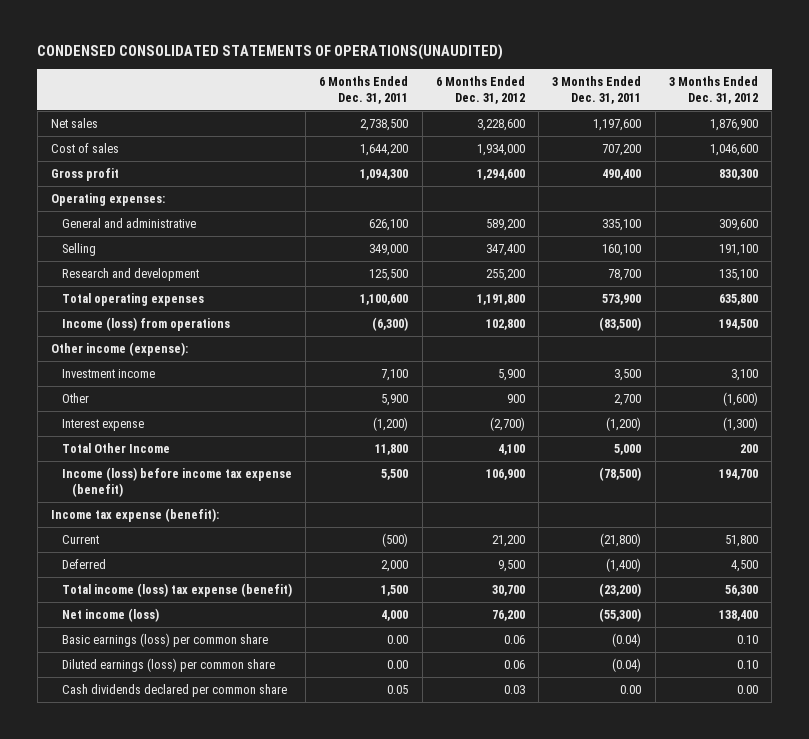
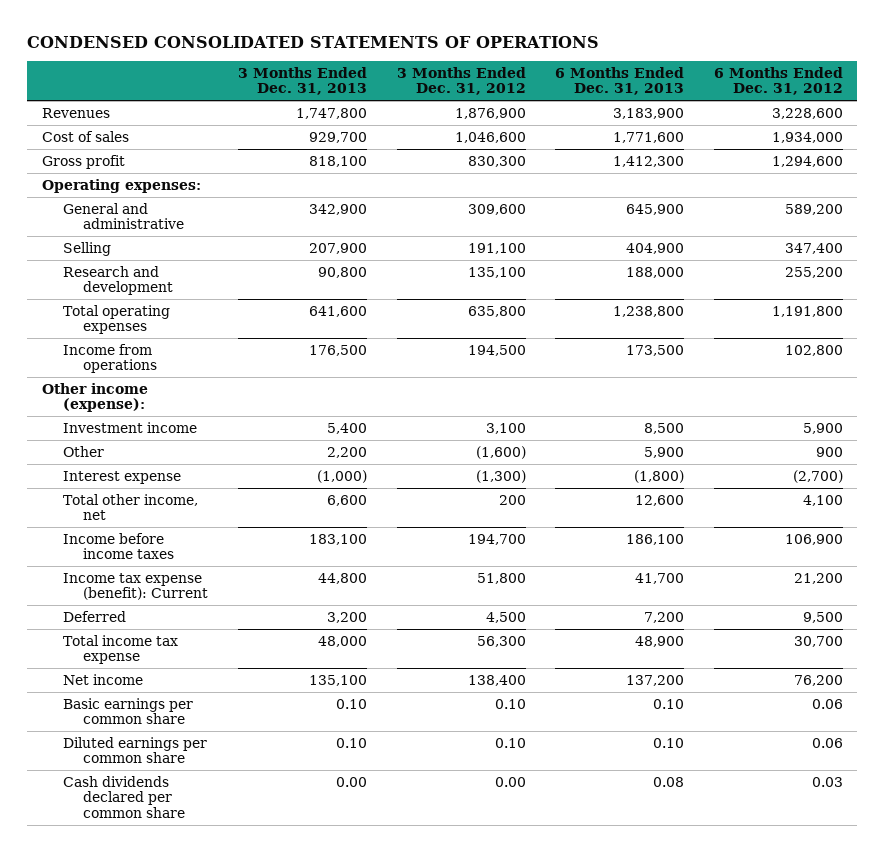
- CONDENSED CONSOLIDATED STATEMENTS OF OPERATIONS(UNAUDITED)
+ CONDENSED CONSOLIDATED STATEMENTS OF OPERATIONS
- | 6 Months Ended Dec. 31, 2011 | 6 Months Ended Dec. 31, 2012 | 3 Months Ended Dec. 31, 2011 | 3 Months Ended Dec. 31, 2012
+ | 3 Months Ended Dec. 31, 2013 | 3 Months Ended Dec. 31, 2012 | 6 Months Ended Dec. 31, 2013 | 6 Months Ended Dec. 31, 2012
- Net sales | 2,738,500 | 3,228,600 | 1,197,600 | 1,876,900
+ Revenues | 1,747,800 | 1,876,900 | 3,183,900 | 3,228,600
- Income (loss) from operations | (6,300) | 102,800 | (83,500) | 194,500
+ Income from operations | 176,500 | 194,500 | 173,500 | 102,800
- Total Other Income | 11,800 | 4,100 | 5,000 | 200
- Income (loss) before income tax expense (benefit) | 5,500 | 106,900 | (78,500) | 194,700
- Income tax expense (benefit):
- Current | (500) | 21,200 | (21,800) | 51,800
+ Total other income, net | 6,600 | 200 | 12,600 | 4,100
+ Income before income taxes | 183,100 | 194,700 | 186,100 | 106,900
+ Income tax expense (benefit): Current | 44,800 | 51,800 | 41,700 | 21,200
- Total income (loss) tax expense (benefit) | 1,500 | 30,700 | (23,200) | 56,300
- Net income (loss) | 4,000 | 76,200 | (55,300) | 138,400
- Basic earnings (loss) per common share | 0.00 | 0.06 | (0.04) | 0.10
- Diluted earnings (loss) per common share | 0.00 | 0.06 | (0.04) | 0.10
+ Total income tax expense | 48,000 | 56,300 | 48,900 | 30,700
+ Net income | 135,100 | 138,400 | 137,200 | 76,200
+ Basic earnings per common share | 0.10 | 0.10 | 0.10 | 0.06
+ Diluted earnings per common share | 0.10 | 0.10 | 0.10 | 0.06

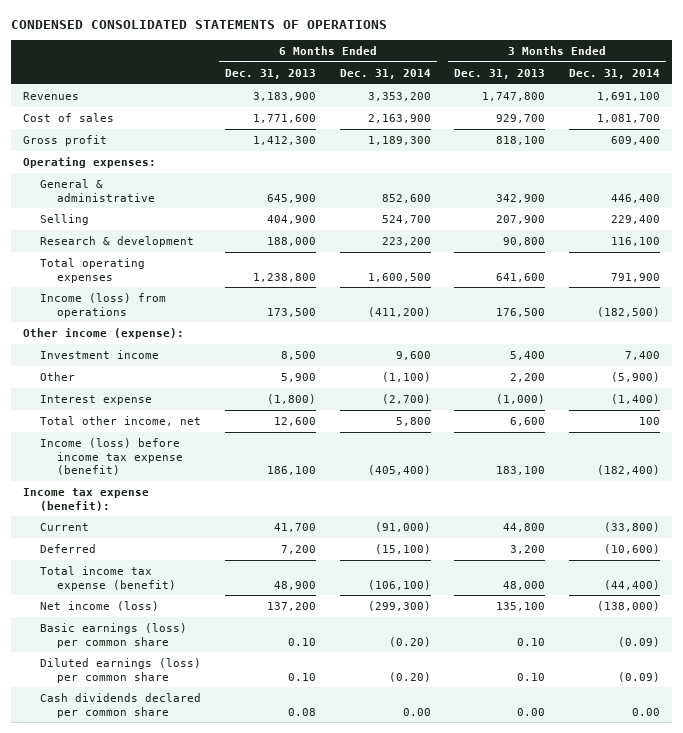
- | 3 Months Ended Dec. 31, 2013 | 3 Months Ended Dec. 31, 2012 | 6 Months Ended Dec. 31, 2013 | 6 Months Ended Dec. 31, 2012
+ | 6 Months Ended Dec. 31, 2013 | 6 Months Ended Dec. 31, 2014 | 3 Months Ended Dec. 31, 2013 | 3 Months Ended Dec. 31, 2014
- General and administrative | 342,900 | 309,600 | 645,900 | 589,200
+ General & administrative | 645,900 | 852,600 | 342,900 | 446,400
- Research and development | 90,800 | 135,100 | 188,000 | 255,200
+ Research & development | 188,000 | 223,200 | 90,800 | 116,100
- Income from operations | 176,500 | 194,500 | 173,500 | 102,800
+ Income (loss) from operations | 173,500 | (411,200) | 176,500 | (182,500)
- Income before income taxes | 183,100 | 194,700 | 186,100 | 106,900
- Income tax expense (benefit): Current | 44,800 | 51,800 | 41,700 | 21,200
+ Income (loss) before income tax expense (benefit) | 186,100 | (405,400) | 183,100 | (182,400)
+ Income tax expense (benefit):
+ Current | 41,700 | (91,000) | 44,800 | (33,800)
- Total income tax expense | 48,000 | 56,300 | 48,900 | 30,700
- Net income | 135,100 | 138,400 | 137,200 | 76,200
- Basic earnings per common share | 0.10 | 0.10 | 0.10 | 0.06
- Diluted earnings per common share | 0.10 | 0.10 | 0.10 | 0.06
+ Total income tax expense (benefit) | 48,900 | (106,100) | 48,000 | (44,400)
+ Net income (loss) | 137,200 | (299,300) | 135,100 | (138,000)
+ Basic earnings (loss) per common share | 0.10 | (0.20) | 0.10 | (0.09)
+ Diluted earnings (loss) per common share | 0.10 | (0.20) | 0.10 | (0.09)

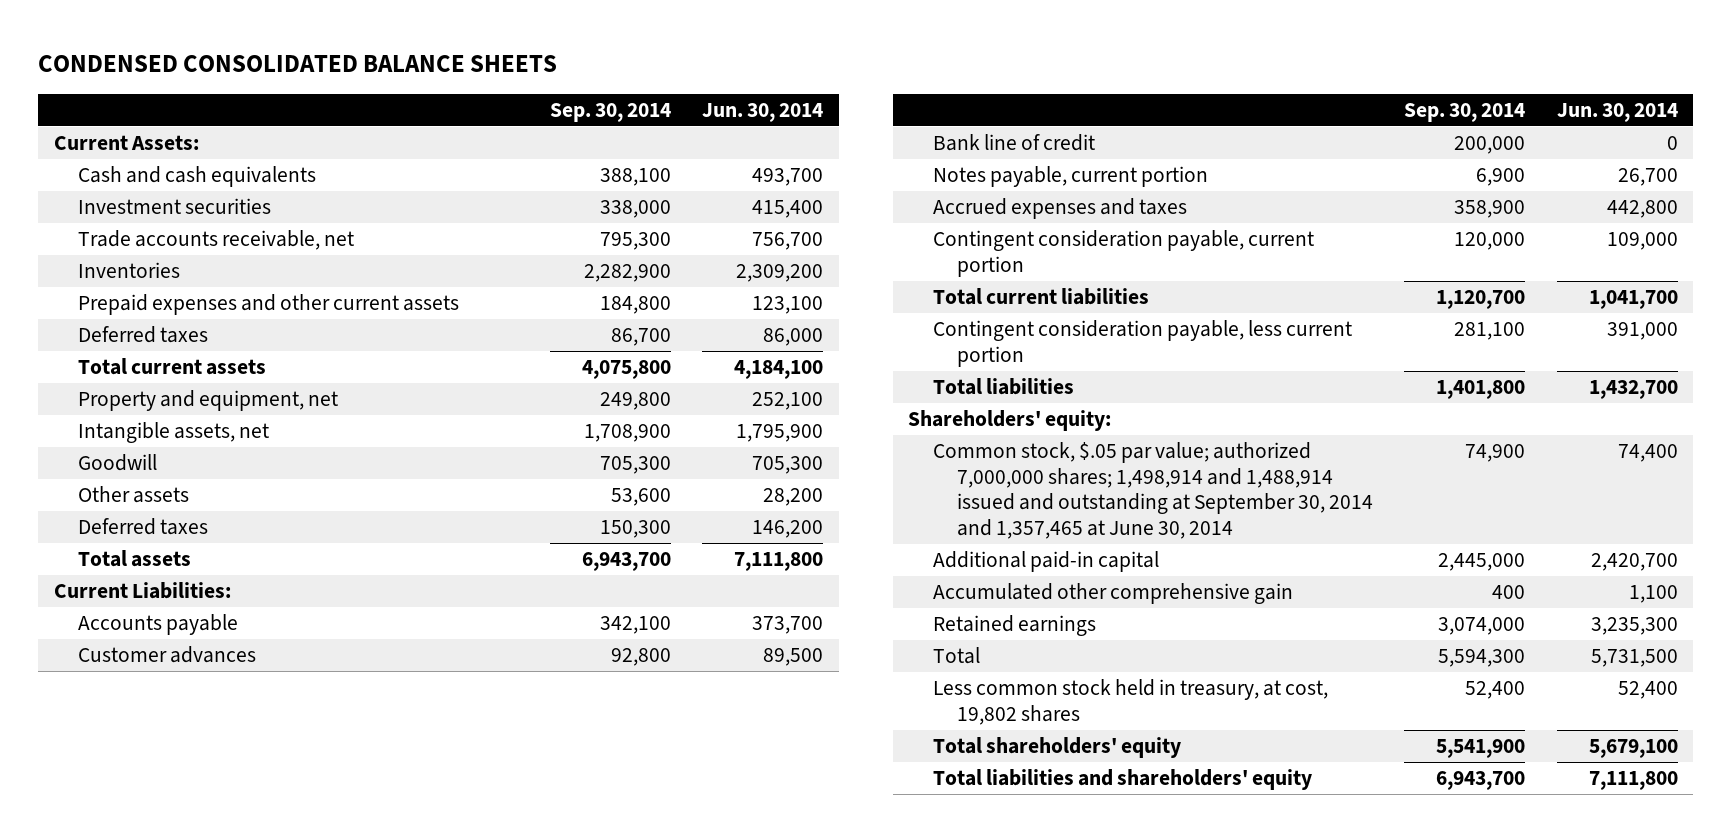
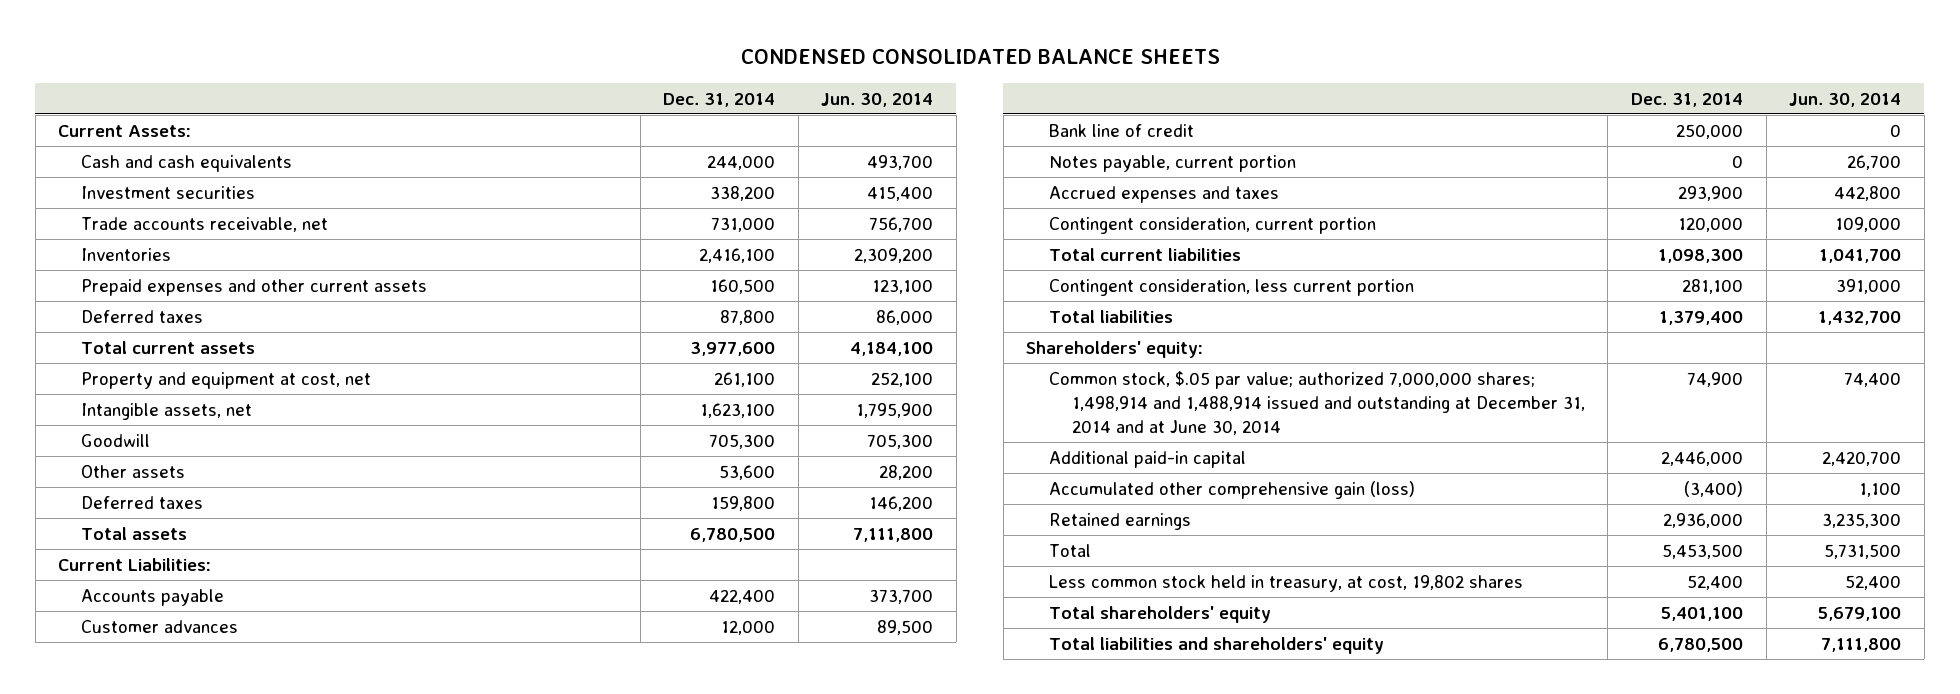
- | Sep. 30, 2014 | Jun. 30, 2014
+ | Dec. 31, 2014 | Jun. 30, 2014
- Property and equipment, net | 249,800 | 252,100
+ Property and equipment at cost, net | 261,100 | 252,100
- Contingent consideration payable, current portion | 120,000 | 109,000
+ Contingent consideration, current portion | 120,000 | 109,000
- Contingent consideration payable, less current portion | 281,100 | 391,000
+ Contingent consideration, less current portion | 281,100 | 391,000
- Common stock, $.05 par value; authorized 7,000,000 shares; 1,498,914 and 1,488,914 issued and outstanding at September 30, 2014 and 1,357,465 at June 30, 2014 | 74,900 | 74,400
+ Common stock, $.05 par value; authorized 7,000,000 shares; 1,498,914 and 1,488,914 issued and outstanding at December 31, 2014 and at June 30, 2014 | 74,900 | 74,400
- Accumulated other comprehensive gain | 400 | 1,100
+ Accumulated other comprehensive gain (loss) | (3,400) | 1,100

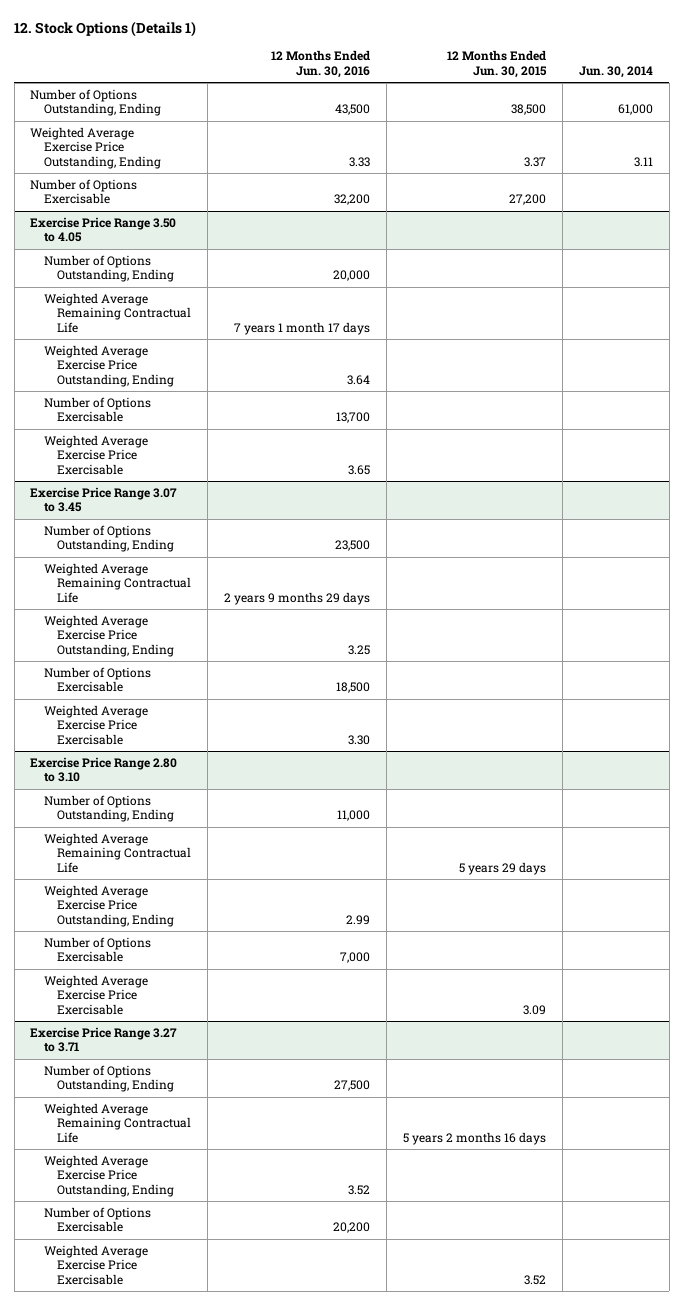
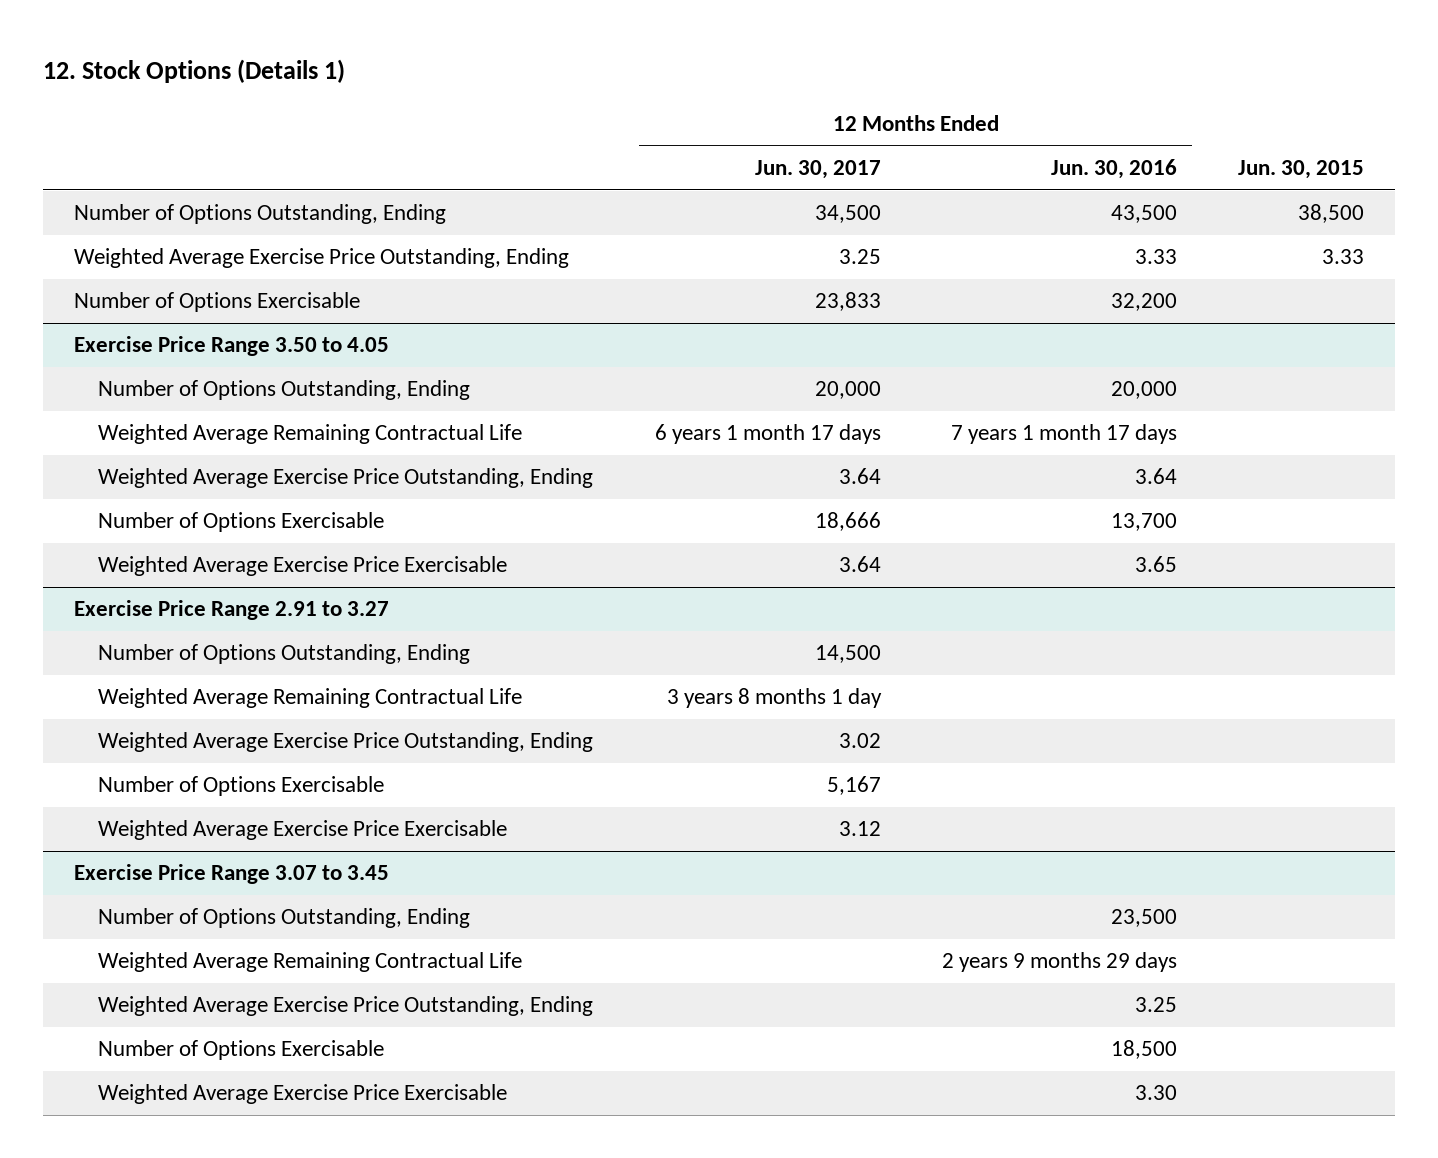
- | 12 Months Ended Jun. 30, 2016 | 12 Months Ended Jun. 30, 2015 | Jun. 30, 2014
+ | 12 Months Ended Jun. 30, 2017 | 12 Months Ended Jun. 30, 2016 | Jun. 30, 2015
+ Exercise Price Range 2.91 to 3.27
+ Number of Options Outstanding, Ending | 14,500 | |
+ Weighted Average Remaining Contractual Life | 3 years 8 months 1 day | |
+ Weighted Average Exercise Price Outstanding, Ending | 3.02 | |
+ Number of Options Exercisable | 5,167 | |
+ Weighted Average Exercise Price Exercisable | 3.12 | |
- Exercise Price Range 2.80 to 3.10
- Number of Options Outstanding, Ending | 11,000 | |
- Weighted Average Remaining Contractual Life | | 5 years 29 days |
- Weighted Average Exercise Price Outstanding, Ending | 2.99 | |
- Number of Options Exercisable | 7,000 | |
- Weighted Average Exercise Price Exercisable | | 3.09 |
- Exercise Price Range 3.27 to 3.71
- Number of Options Outstanding, Ending | 27,500 | |
- Weighted Average Remaining Contractual Life | | 5 years 2 months 16 days |
- Weighted Average Exercise Price Outstanding, Ending | 3.52 | |
- Number of Options Exercisable | 20,200 | |
- Weighted Average Exercise Price Exercisable | | 3.52 |

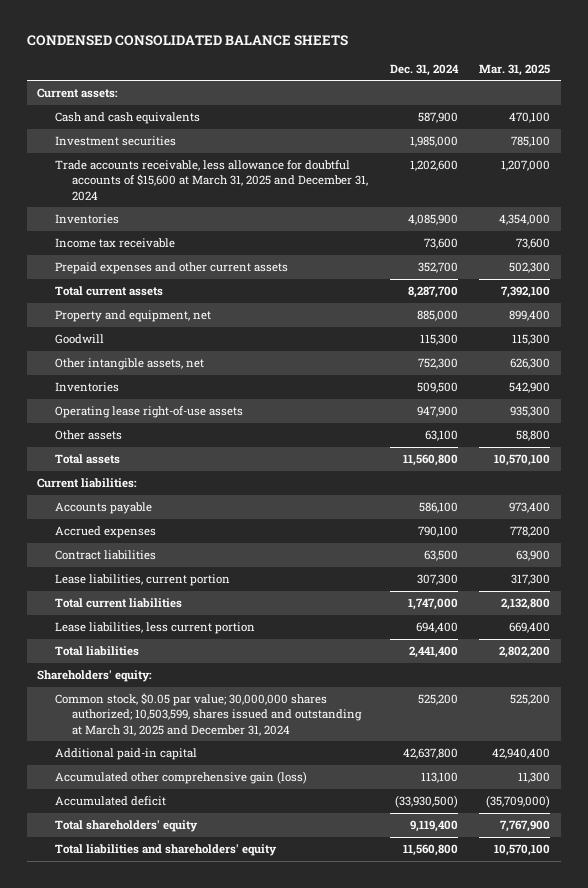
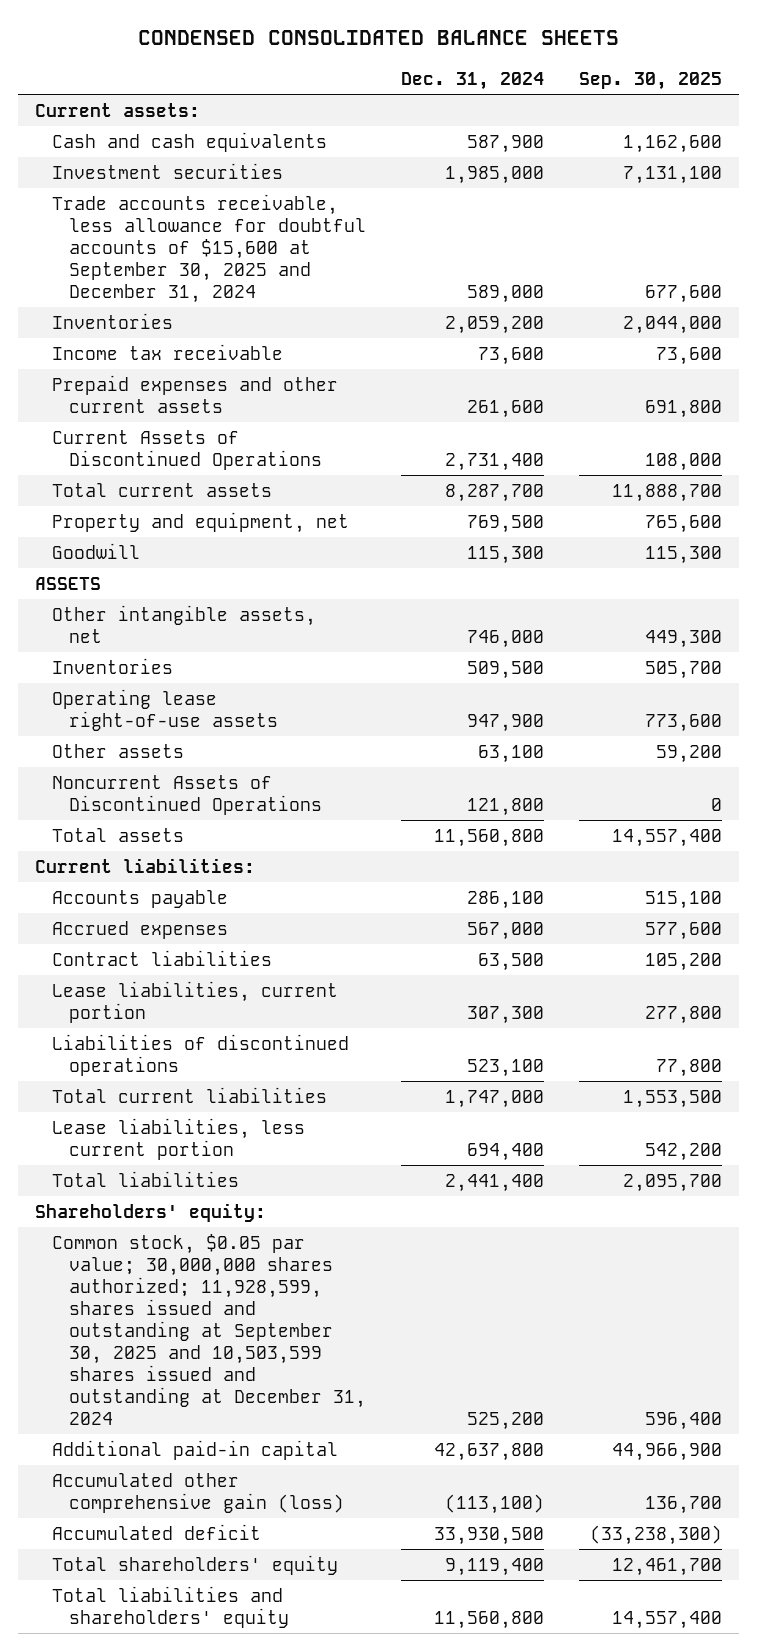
- | Dec. 31, 2024 | Mar. 31, 2025
+ | Dec. 31, 2024 | Sep. 30, 2025
- Trade accounts receivable, less allowance for doubtful accounts of $15,600 at March 31, 2025 and December 31, 2024 | 1,202,600 | 1,207,000
- Inventories | 4,085,900 | 4,354,000
+ Trade accounts receivable, less allowance for doubtful accounts of $15,600 at September 30, 2025 and December 31, 2024 | 589,000 | 677,600
+ Inventories | 2,059,200 | 2,044,000
- Prepaid expenses and other current assets | 352,700 | 502,300
+ Prepaid expenses and other current assets | 261,600 | 691,800
+ Current Assets of Discontinued Operations | 2,731,400 | 108,000
- Property and equipment, net | 885,000 | 899,400
+ Property and equipment, net | 769,500 | 765,600
- Other intangible assets, net | 752,300 | 626,300
+ ASSETS
+ Other intangible assets, net | 746,000 | 449,300
+ Noncurrent Assets of Discontinued Operations | 121,800 | 0
- Accounts payable | 586,100 | 973,400
- Accrued expenses | 790,100 | 778,200
+ Accounts payable | 286,100 | 515,100
+ Accrued expenses | 567,000 | 577,600
+ Liabilities of discontinued operations | 523,100 | 77,800
- Common stock, $0.05 par value; 30,000,000 shares authorized; 10,503,599, shares issued and outstanding at March 31, 2025 and December 31, 2024 | 525,200 | 525,200
+ Common stock, $0.05 par value; 30,000,000 shares authorized; 11,928,599, shares issued and outstanding at September 30, 2025 and 10,503,599 shares issued and outstanding at December 31, 2024 | 525,200 | 596,400
- Accumulated other comprehensive gain (loss) | 113,100 | 11,300
- Accumulated deficit | (33,930,500) | (35,709,000)
+ Accumulated other comprehensive gain (loss) | (113,100) | 136,700
+ Accumulated deficit | 33,930,500 | (33,238,300)

